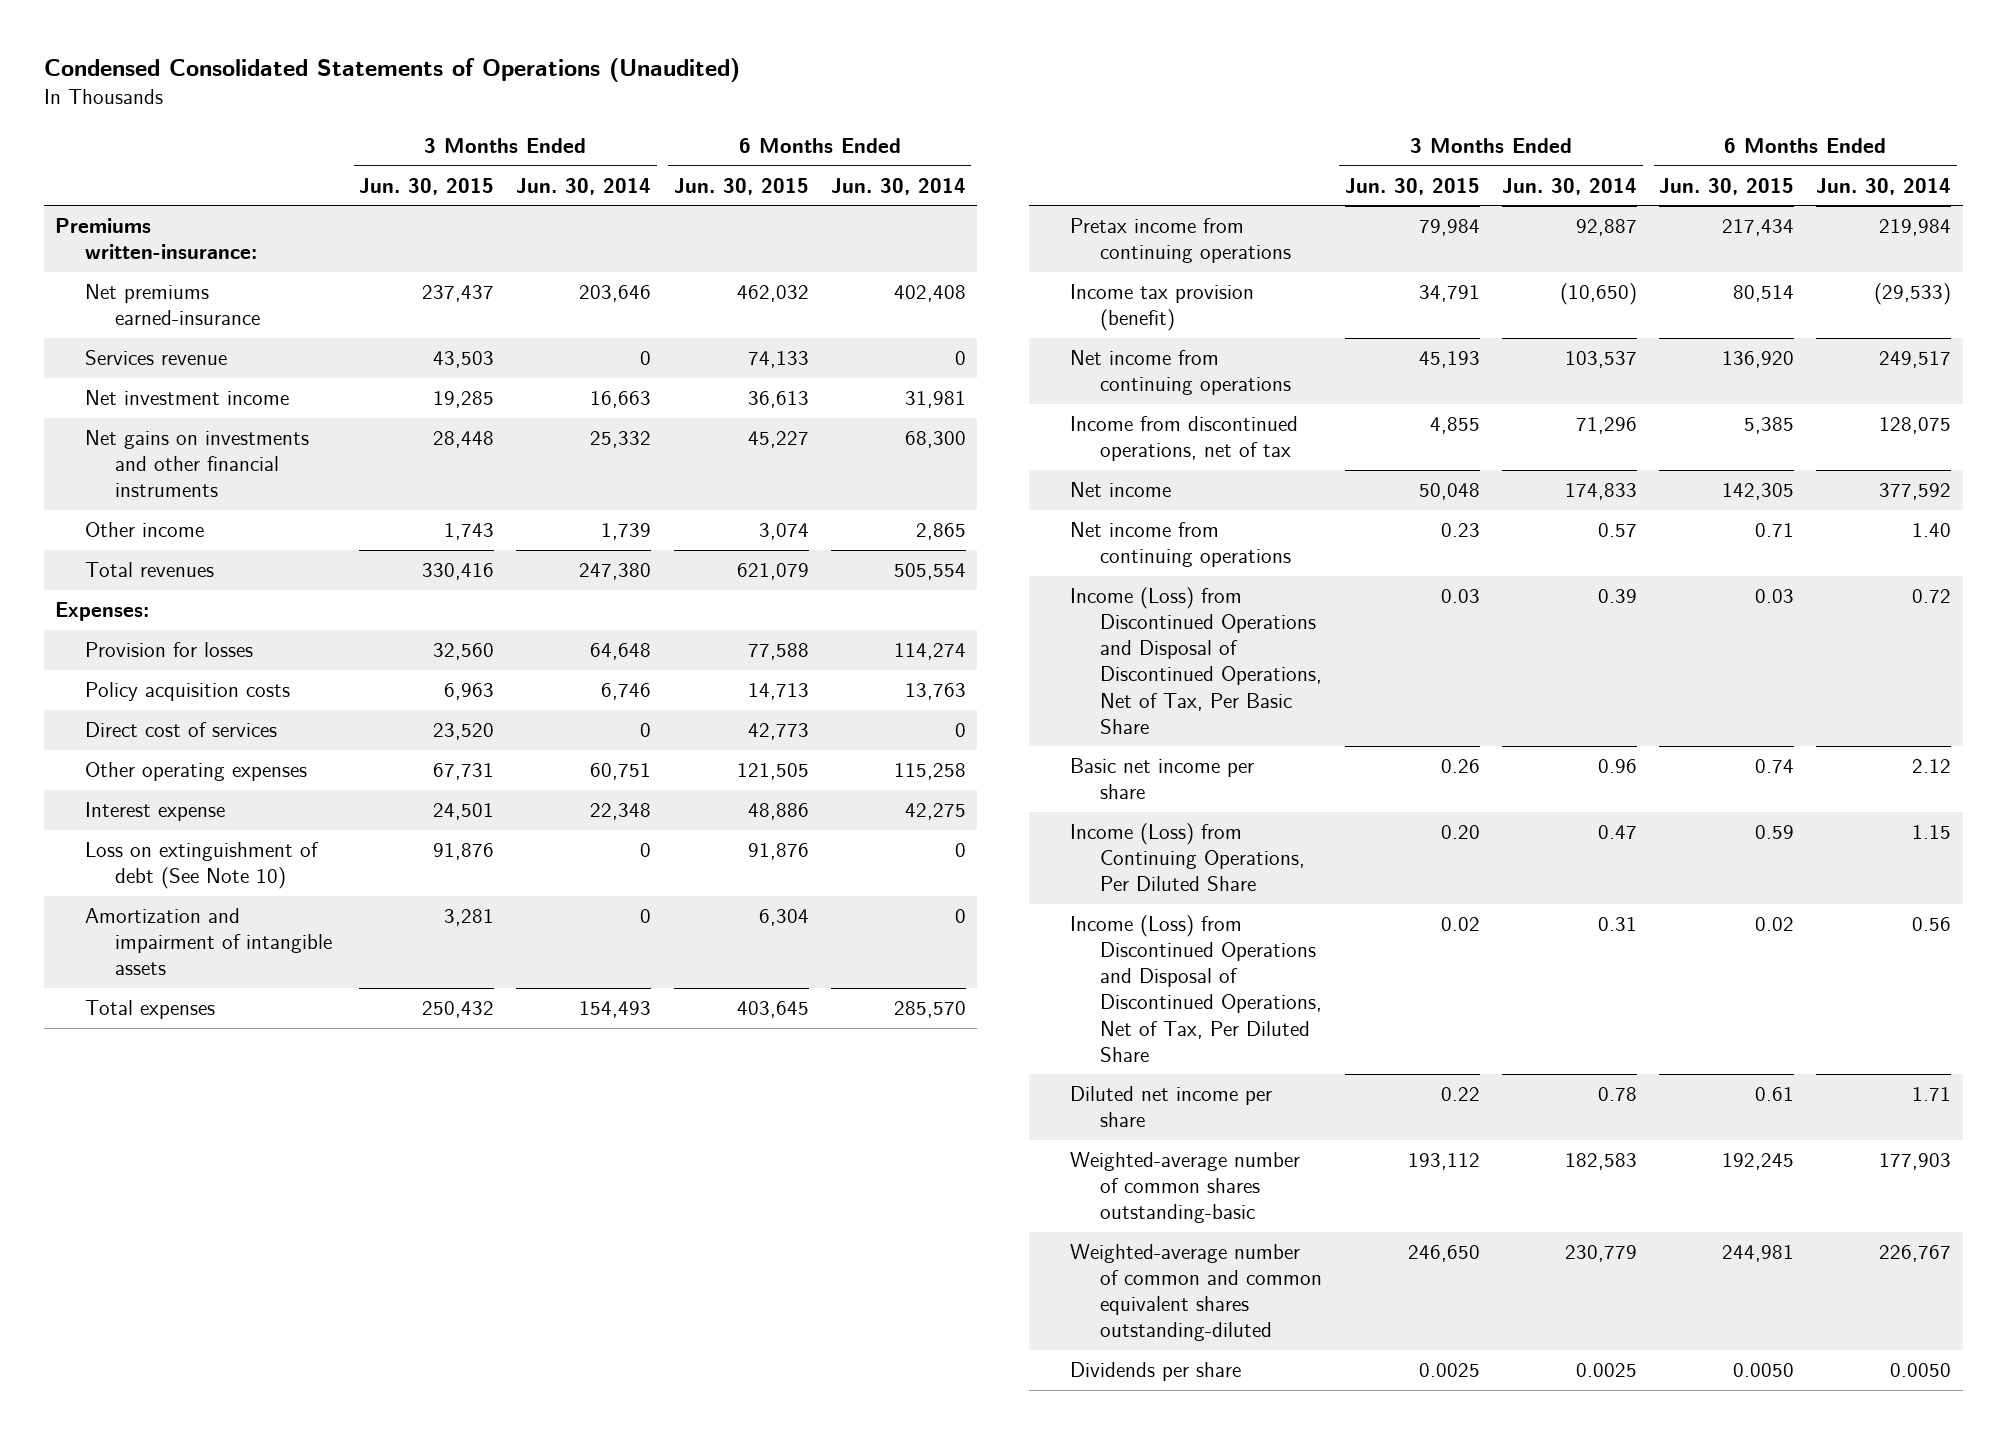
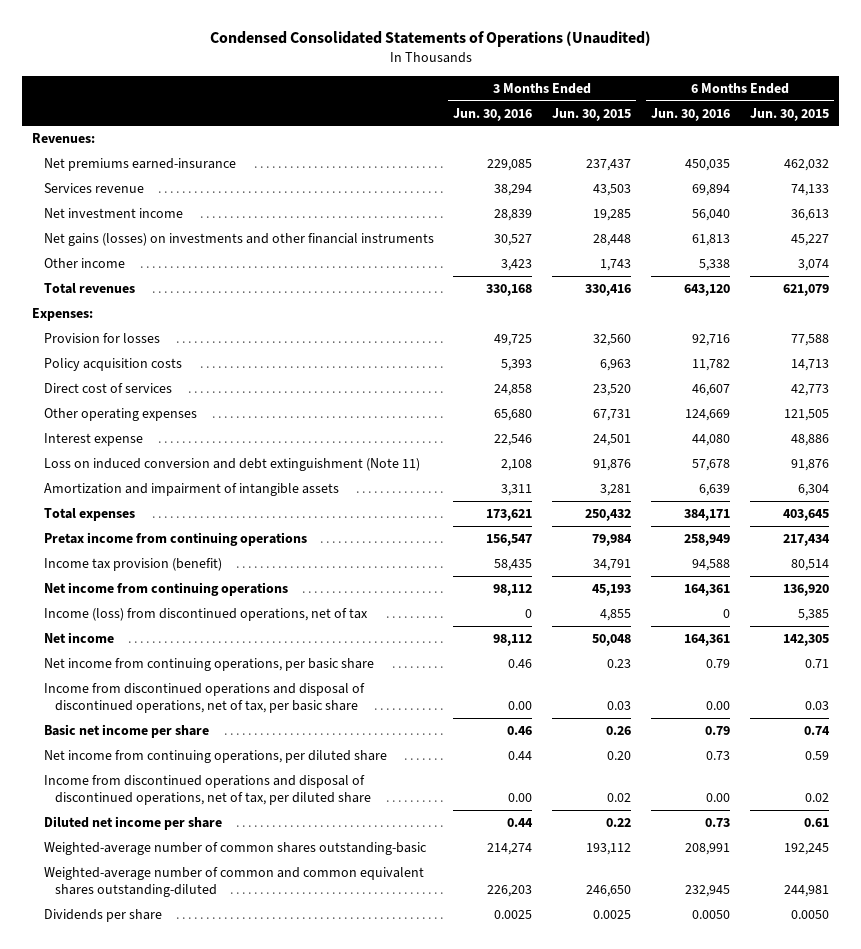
- | 3 Months Ended Jun. 30, 2015 | 3 Months Ended Jun. 30, 2014 | 6 Months Ended Jun. 30, 2015 | 6 Months Ended Jun. 30, 2014
+ | 3 Months Ended Jun. 30, 2016 | 3 Months Ended Jun. 30, 2015 | 6 Months Ended Jun. 30, 2016 | 6 Months Ended Jun. 30, 2015
- Premiums written-insurance:
+ Revenues:
- Net gains on investments and other financial instruments | 28,448 | 25,332 | 45,227 | 68,300
+ Net gains (losses) on investments and other financial instruments | 30,527 | 28,448 | 61,813 | 45,227
- Loss on extinguishment of debt (See Note 10) | 91,876 | 0 | 91,876 | 0
+ Loss on induced conversion and debt extinguishment (Note 11) | 2,108 | 91,876 | 57,678 | 91,876
- Income from discontinued operations, net of tax | 4,855 | 71,296 | 5,385 | 128,075
+ Income (loss) from discontinued operations, net of tax | 0 | 4,855 | 0 | 5,385
- Net income from continuing operations | 0.23 | 0.57 | 0.71 | 1.40
- Income (Loss) from Discontinued Operations and Disposal of Discontinued Operations, Net of Tax, Per Basic Share | 0.03 | 0.39 | 0.03 | 0.72
+ Net income from continuing operations, per basic share | 0.46 | 0.23 | 0.79 | 0.71
+ Income from discontinued operations and disposal of discontinued operations, net of tax, per basic share | 0.00 | 0.03 | 0.00 | 0.03
- Income (Loss) from Continuing Operations, Per Diluted Share | 0.20 | 0.47 | 0.59 | 1.15
- Income (Loss) from Discontinued Operations and Disposal of Discontinued Operations, Net of Tax, Per Diluted Share | 0.02 | 0.31 | 0.02 | 0.56
+ Net income from continuing operations, per diluted share | 0.44 | 0.20 | 0.73 | 0.59
+ Income from discontinued operations and disposal of discontinued operations, net of tax, per diluted share | 0.00 | 0.02 | 0.00 | 0.02

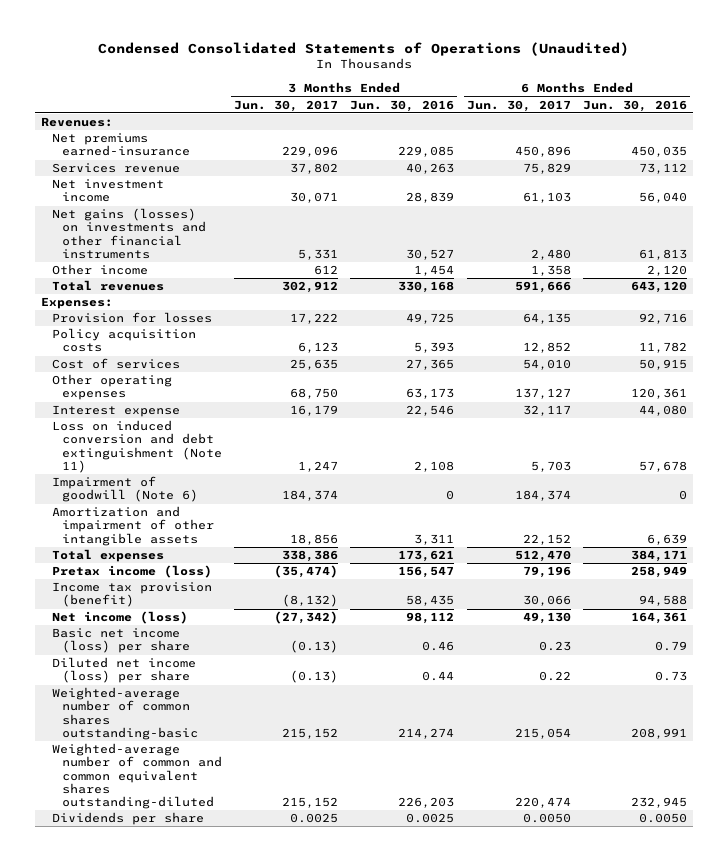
- | 3 Months Ended Jun. 30, 2016 | 3 Months Ended Jun. 30, 2015 | 6 Months Ended Jun. 30, 2016 | 6 Months Ended Jun. 30, 2015
+ | 3 Months Ended Jun. 30, 2017 | 3 Months Ended Jun. 30, 2016 | 6 Months Ended Jun. 30, 2017 | 6 Months Ended Jun. 30, 2016
- Services revenue | 38,294 | 43,503 | 69,894 | 74,133
+ Services revenue | 37,802 | 40,263 | 75,829 | 73,112
- Other income | 3,423 | 1,743 | 5,338 | 3,074
+ Other income | 612 | 1,454 | 1,358 | 2,120
- Direct cost of services | 24,858 | 23,520 | 46,607 | 42,773
- Other operating expenses | 65,680 | 67,731 | 124,669 | 121,505
+ Cost of services | 25,635 | 27,365 | 54,010 | 50,915
+ Other operating expenses | 68,750 | 63,173 | 137,127 | 120,361
- Amortization and impairment of intangible assets | 3,311 | 3,281 | 6,639 | 6,304
+ Impairment of goodwill (Note 6) | 184,374 | 0 | 184,374 | 0
+ Amortization and impairment of other intangible assets | 18,856 | 3,311 | 22,152 | 6,639
- Pretax income from continuing operations | 156,547 | 79,984 | 258,949 | 217,434
+ Pretax income (loss) | (35,474) | 156,547 | 79,196 | 258,949
- Net income from continuing operations | 98,112 | 45,193 | 164,361 | 136,920
- Income (loss) from discontinued operations, net of tax | 0 | 4,855 | 0 | 5,385
- Net income | 98,112 | 50,048 | 164,361 | 142,305
- Net income from continuing operations, per basic share | 0.46 | 0.23 | 0.79 | 0.71
- Income from discontinued operations and disposal of discontinued operations, net of tax, per basic share | 0.00 | 0.03 | 0.00 | 0.03
- Basic net income per share | 0.46 | 0.26 | 0.79 | 0.74
- Net income from continuing operations, per diluted share | 0.44 | 0.20 | 0.73 | 0.59
- Income from discontinued operations and disposal of discontinued operations, net of tax, per diluted share | 0.00 | 0.02 | 0.00 | 0.02
- Diluted net income per share | 0.44 | 0.22 | 0.73 | 0.61
+ Net income (loss) | (27,342) | 98,112 | 49,130 | 164,361
+ Basic net income (loss) per share | (0.13) | 0.46 | 0.23 | 0.79
+ Diluted net income (loss) per share | (0.13) | 0.44 | 0.22 | 0.73

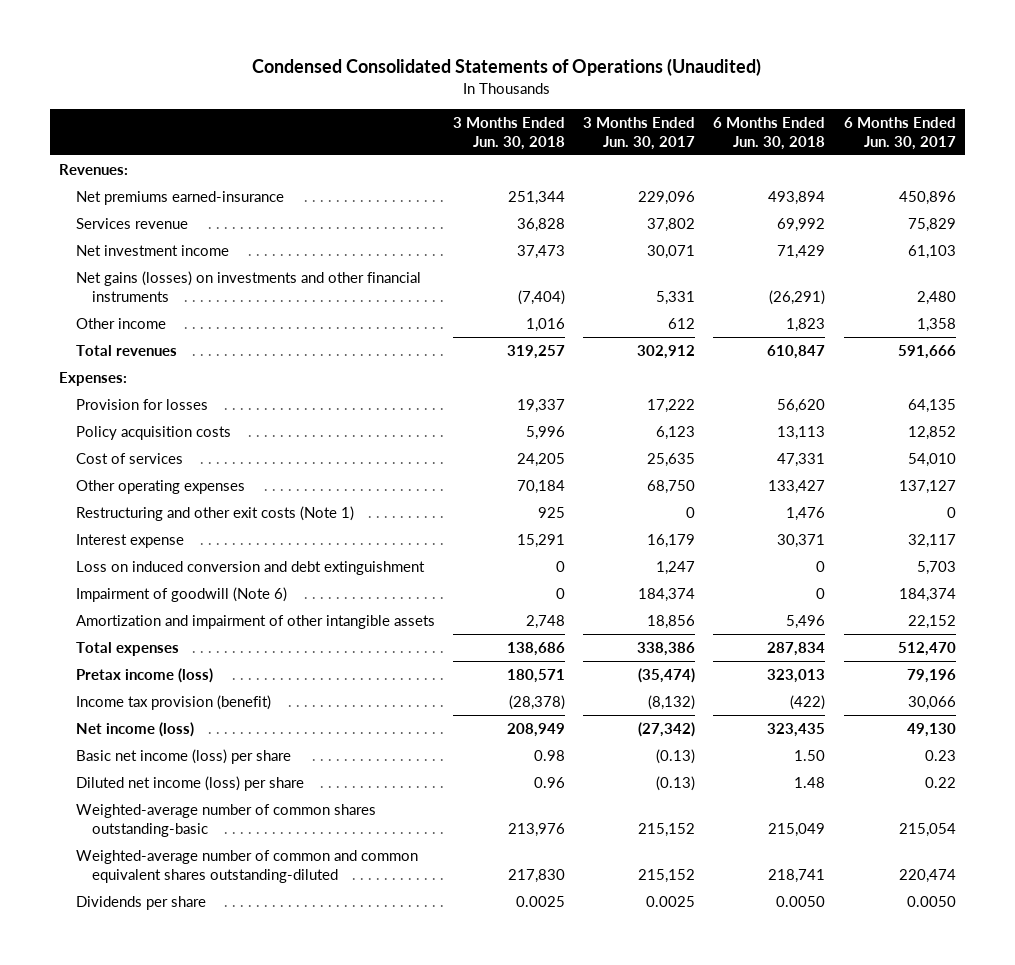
- | 3 Months Ended Jun. 30, 2017 | 3 Months Ended Jun. 30, 2016 | 6 Months Ended Jun. 30, 2017 | 6 Months Ended Jun. 30, 2016
+ | 3 Months Ended Jun. 30, 2018 | 3 Months Ended Jun. 30, 2017 | 6 Months Ended Jun. 30, 2018 | 6 Months Ended Jun. 30, 2017
+ Restructuring and other exit costs (Note 1) | 925 | 0 | 1,476 | 0
- Loss on induced conversion and debt extinguishment (Note 11) | 1,247 | 2,108 | 5,703 | 57,678
+ Loss on induced conversion and debt extinguishment | 0 | 1,247 | 0 | 5,703

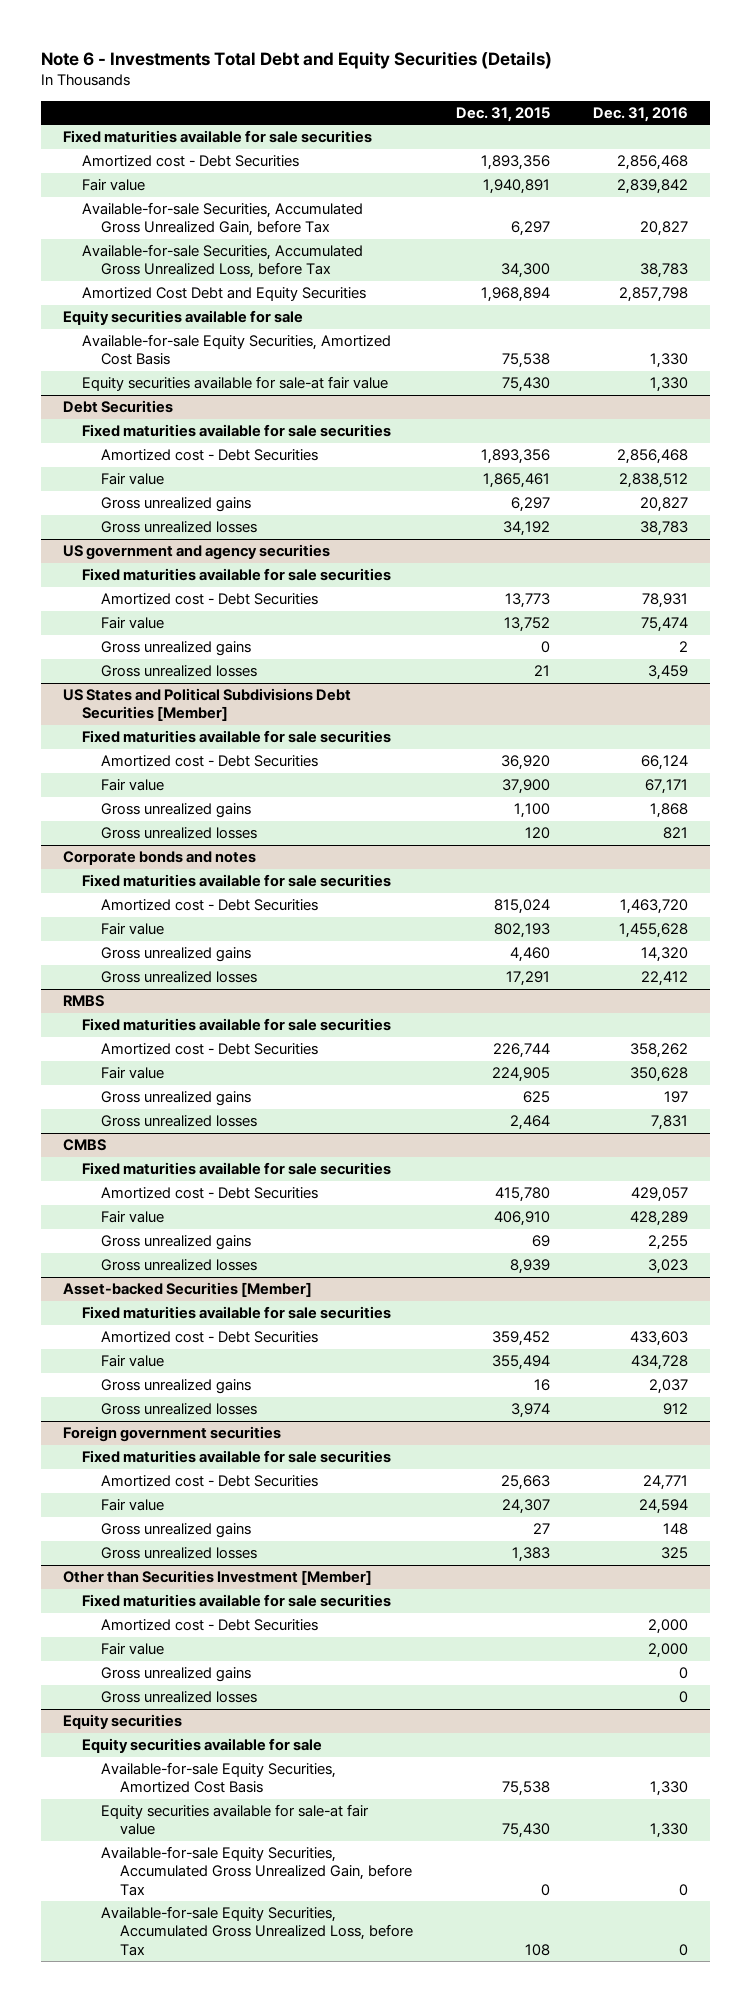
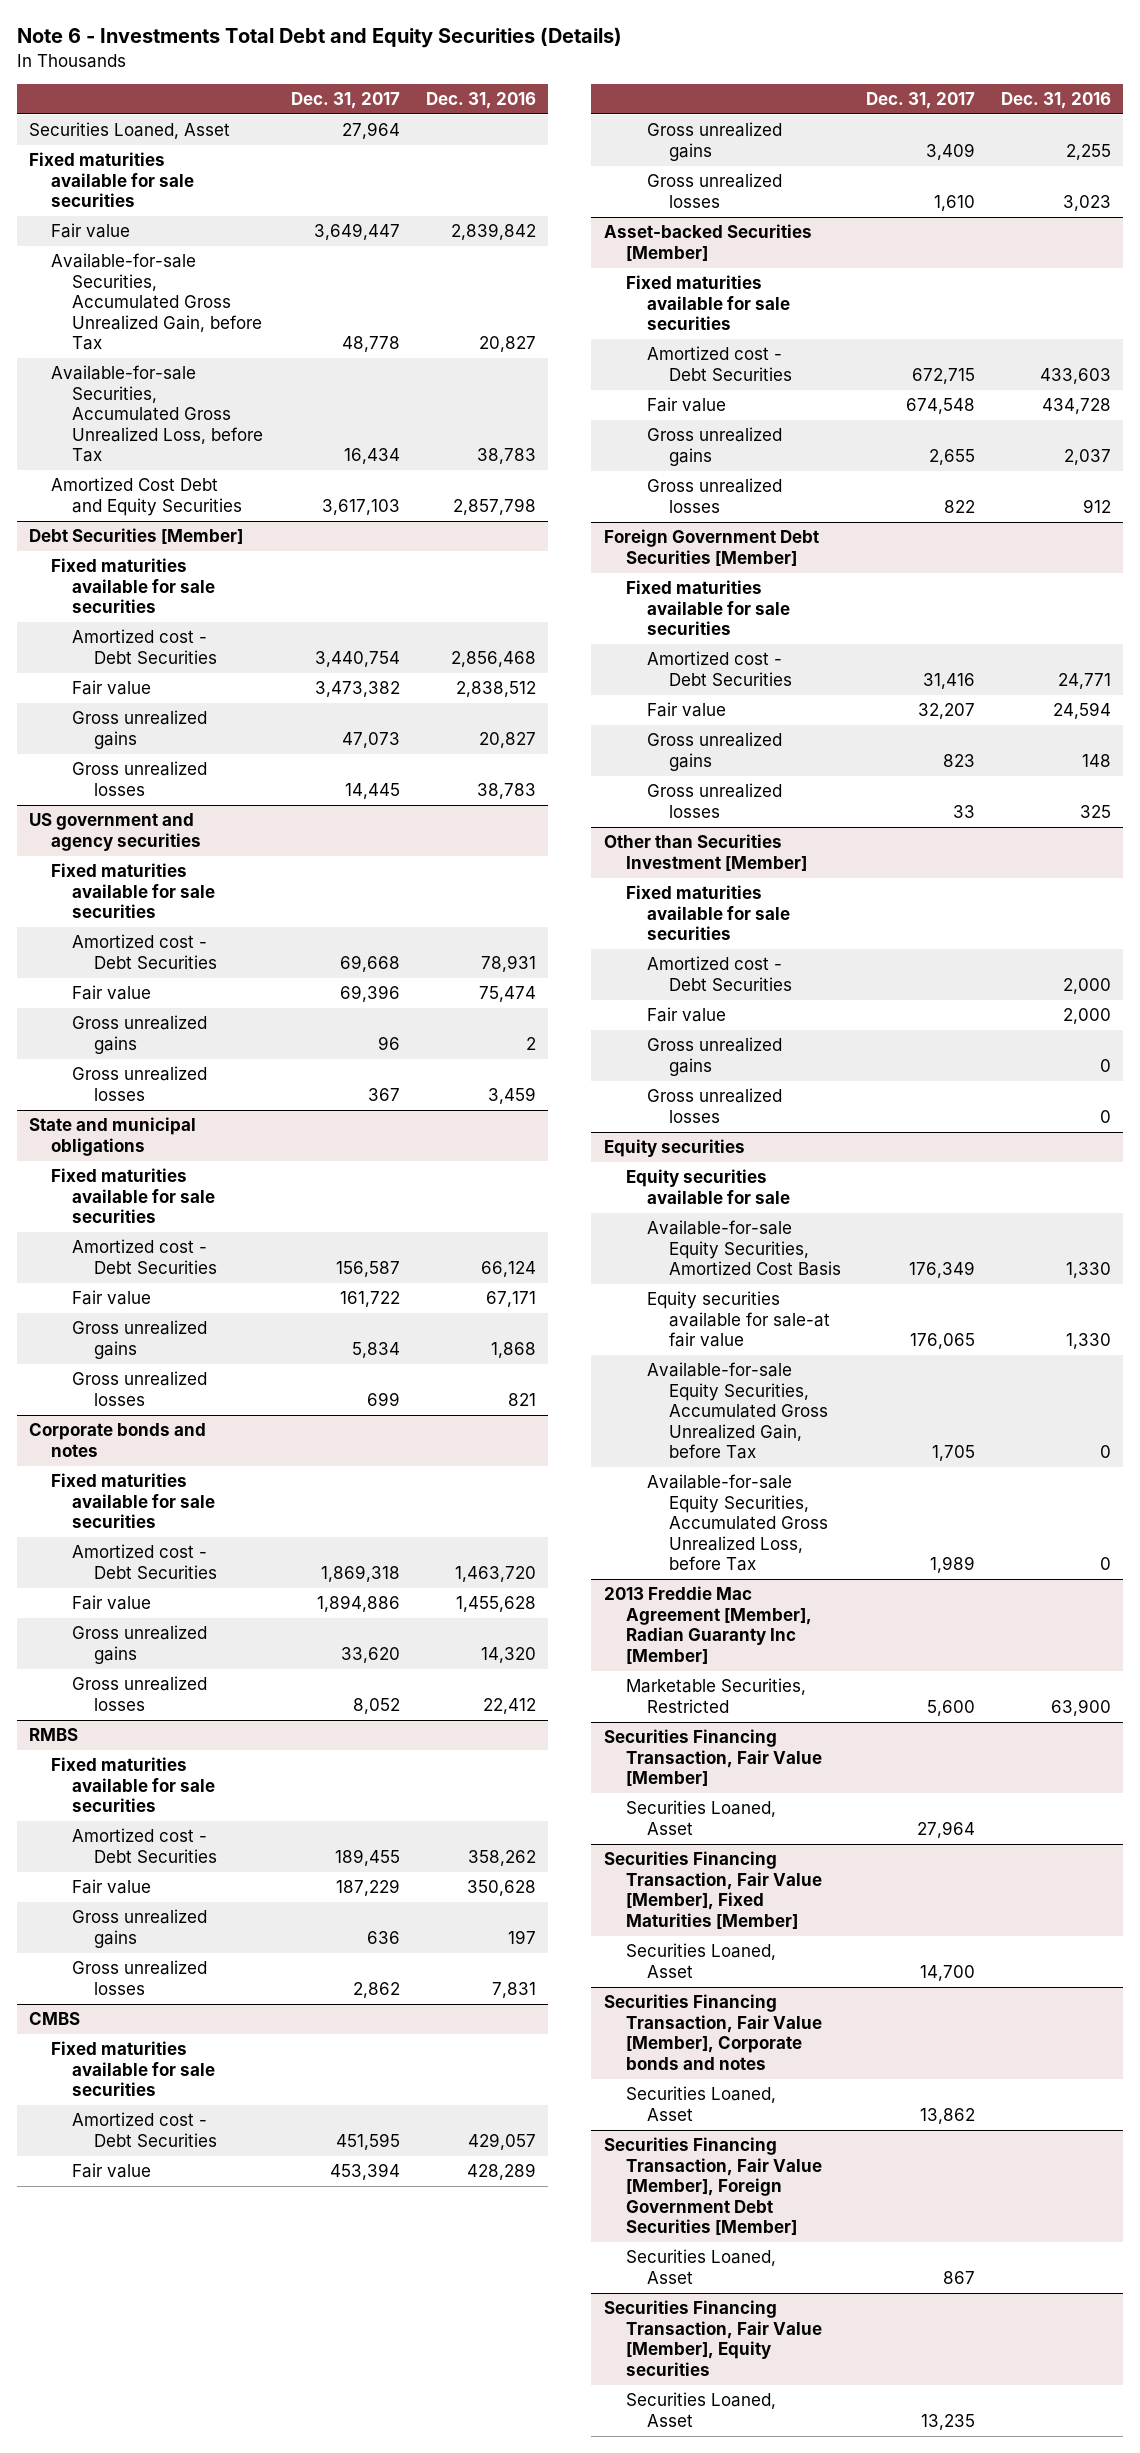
- | Dec. 31, 2015 | Dec. 31, 2016
+ | Dec. 31, 2017 | Dec. 31, 2016
+ Securities Loaned, Asset | 27,964 |
- Amortized cost - Debt Securities | 1,893,356 | 2,856,468
- Equity securities available for sale
- Available-for-sale Equity Securities, Amortized Cost Basis | 75,538 | 1,330
- Equity securities available for sale-at fair value | 75,430 | 1,330
- Debt Securities
+ Debt Securities [Member]
- US States and Political Subdivisions Debt Securities [Member]
+ State and municipal obligations
- Foreign government securities
+ Foreign Government Debt Securities [Member]
+ 2013 Freddie Mac Agreement [Member], Radian Guaranty Inc [Member]
+ Marketable Securities, Restricted | 5,600 | 63,900
+ Securities Financing Transaction, Fair Value [Member]
+ Securities Loaned, Asset | 27,964 |
+ Securities Financing Transaction, Fair Value [Member], Fixed Maturities [Member]
+ Securities Loaned, Asset | 14,700 |
+ Securities Financing Transaction, Fair Value [Member], Corporate bonds and notes
+ Securities Loaned, Asset | 13,862 |
+ Securities Financing Transaction, Fair Value [Member], Foreign Government Debt Securities [Member]
+ Securities Loaned, Asset | 867 |
+ Securities Financing Transaction, Fair Value [Member], Equity securities
+ Securities Loaned, Asset | 13,235 |

